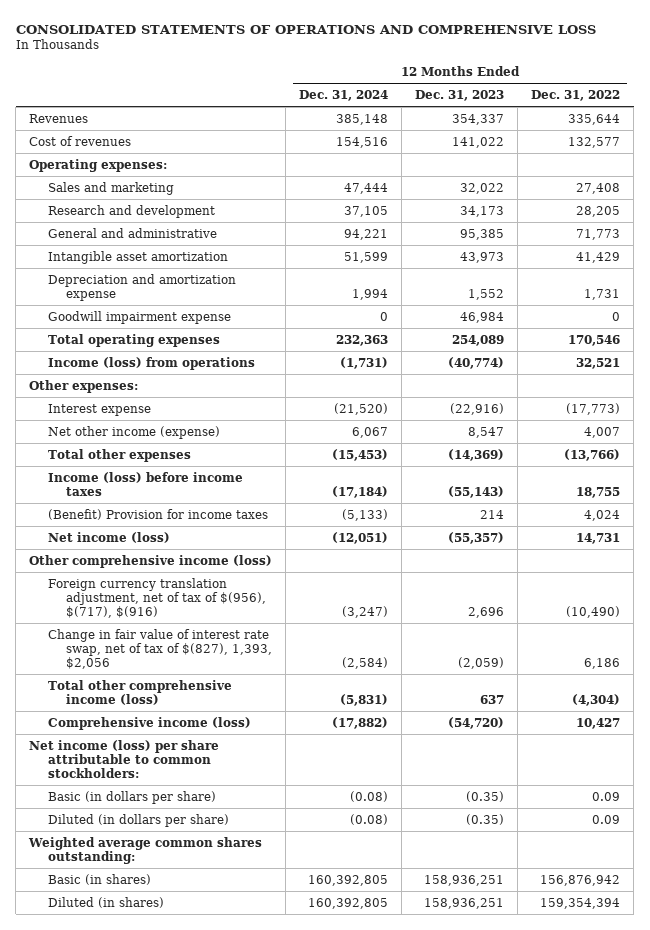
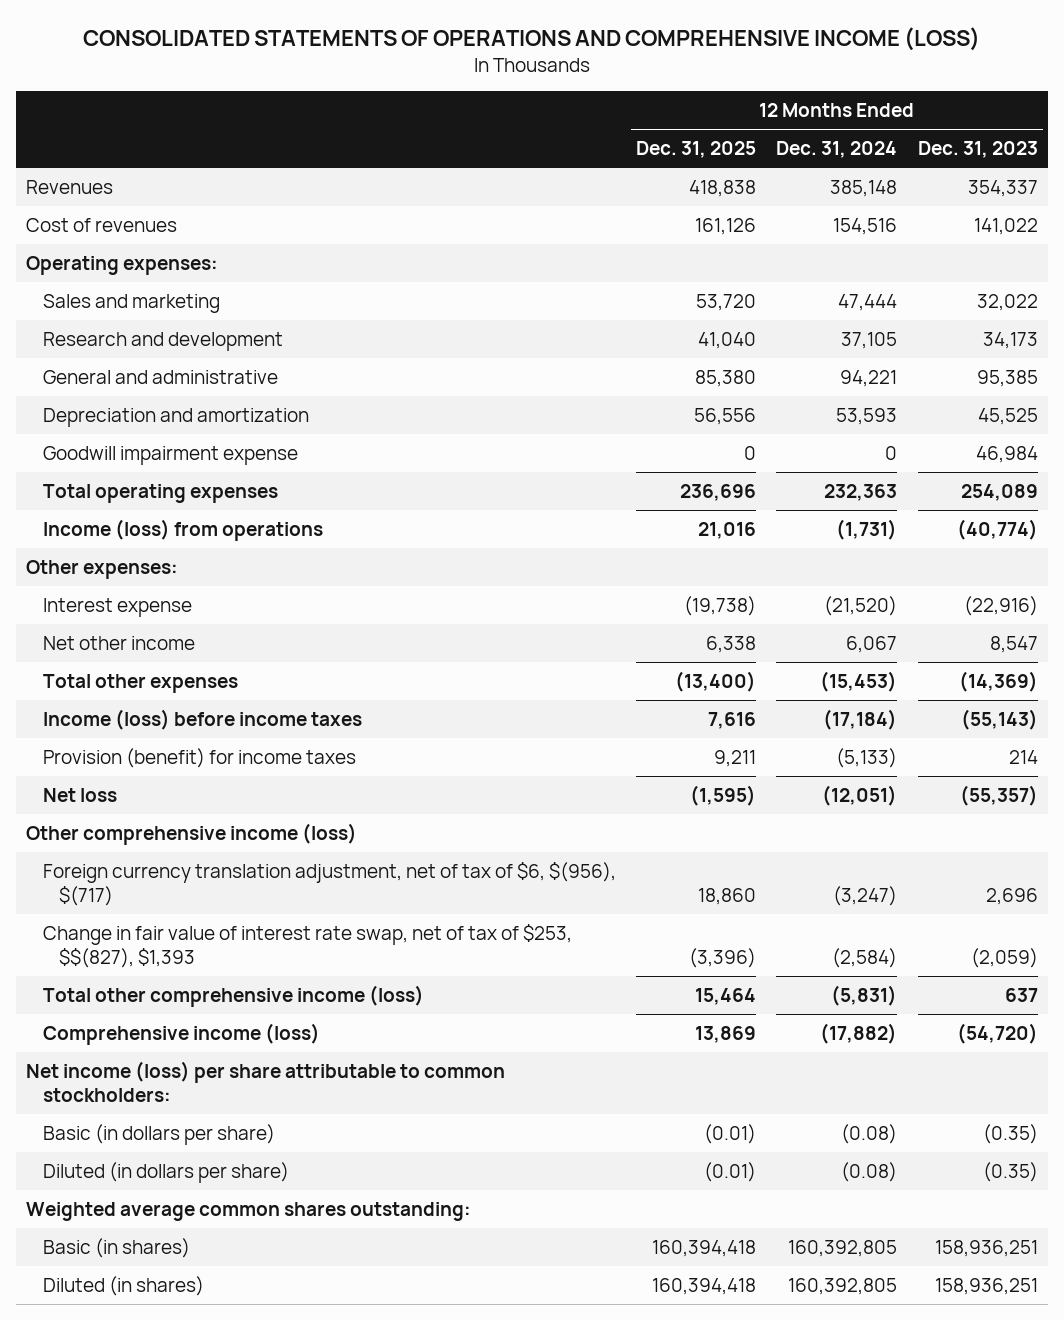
- CONSOLIDATED STATEMENTS OF OPERATIONS AND COMPREHENSIVE LOSS
+ CONSOLIDATED STATEMENTS OF OPERATIONS AND COMPREHENSIVE INCOME (LOSS)
- | 12 Months Ended Dec. 31, 2024 | 12 Months Ended Dec. 31, 2023 | 12 Months Ended Dec. 31, 2022
+ | 12 Months Ended Dec. 31, 2025 | 12 Months Ended Dec. 31, 2024 | 12 Months Ended Dec. 31, 2023
- Intangible asset amortization | 51,599 | 43,973 | 41,429
- Depreciation and amortization expense | 1,994 | 1,552 | 1,731
+ Depreciation and amortization | 56,556 | 53,593 | 45,525
- Net other income (expense) | 6,067 | 8,547 | 4,007
+ Net other income | 6,338 | 6,067 | 8,547
- (Benefit) Provision for income taxes | (5,133) | 214 | 4,024
- Net income (loss) | (12,051) | (55,357) | 14,731
+ Provision (benefit) for income taxes | 9,211 | (5,133) | 214
+ Net loss | (1,595) | (12,051) | (55,357)
- Foreign currency translation adjustment, net of tax of $(956), $(717), $(916) | (3,247) | 2,696 | (10,490)
- Change in fair value of interest rate swap, net of tax of $(827), 1,393, $2,056 | (2,584) | (2,059) | 6,186
+ Foreign currency translation adjustment, net of tax of $6, $(956), $(717) | 18,860 | (3,247) | 2,696
+ Change in fair value of interest rate swap, net of tax of $253, $$(827), $1,393 | (3,396) | (2,584) | (2,059)

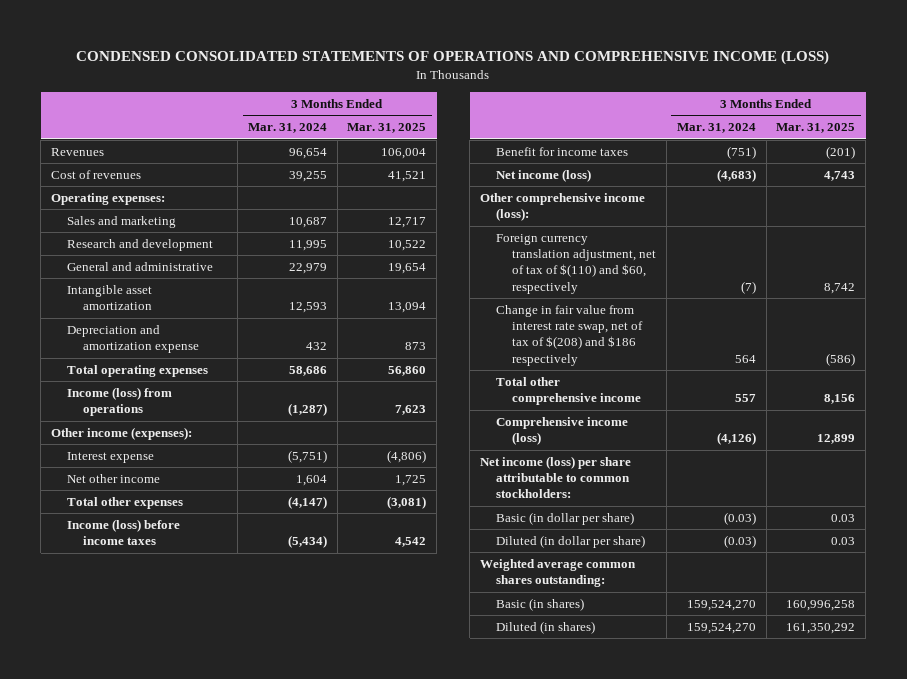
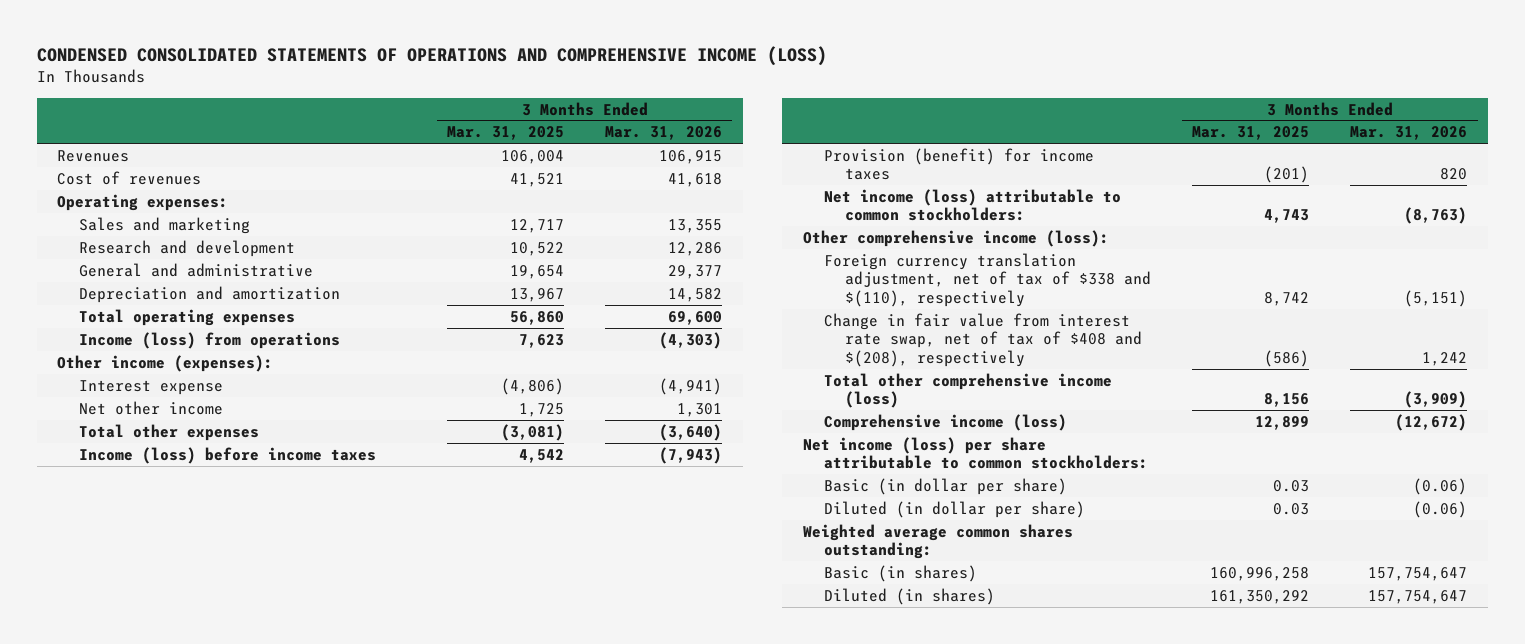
- | 3 Months Ended Mar. 31, 2024 | 3 Months Ended Mar. 31, 2025
+ | 3 Months Ended Mar. 31, 2025 | 3 Months Ended Mar. 31, 2026
- Intangible asset amortization | 12,593 | 13,094
- Depreciation and amortization expense | 432 | 873
+ Depreciation and amortization | 13,967 | 14,582
- Benefit for income taxes | (751) | (201)
- Net income (loss) | (4,683) | 4,743
+ Provision (benefit) for income taxes | (201) | 820
+ Net income (loss) attributable to common stockholders: | 4,743 | (8,763)
- Foreign currency translation adjustment, net of tax of $(110) and $60, respectively | (7) | 8,742
- Change in fair value from interest rate swap, net of tax of $(208) and $186 respectively | 564 | (586)
- Total other comprehensive income | 557 | 8,156
+ Foreign currency translation adjustment, net of tax of $338 and $(110), respectively | 8,742 | (5,151)
+ Change in fair value from interest rate swap, net of tax of $408 and $(208), respectively | (586) | 1,242
+ Total other comprehensive income (loss) | 8,156 | (3,909)

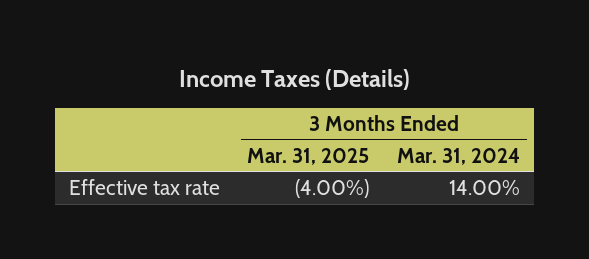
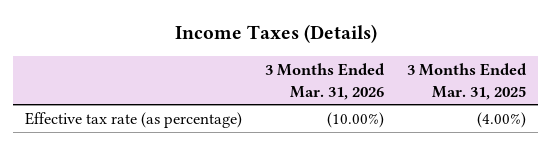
- | 3 Months Ended Mar. 31, 2025 | 3 Months Ended Mar. 31, 2024
+ | 3 Months Ended Mar. 31, 2026 | 3 Months Ended Mar. 31, 2025
- Effective tax rate | (4.00%) | 14.00%
+ Effective tax rate (as percentage) | (10.00%) | (4.00%)

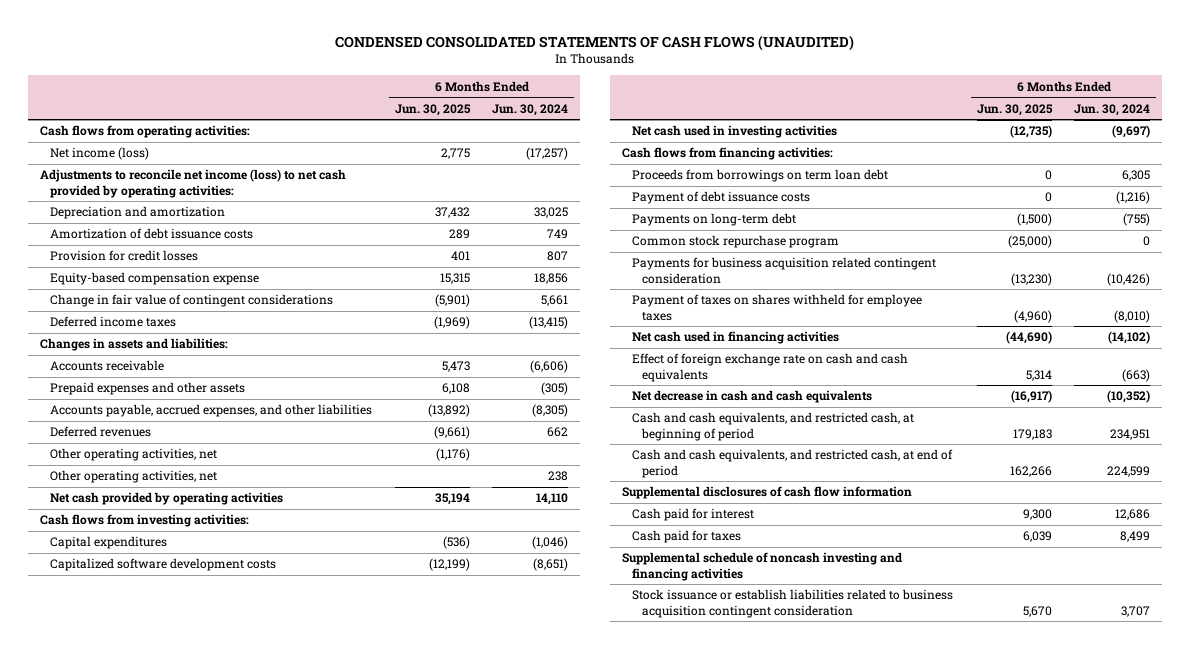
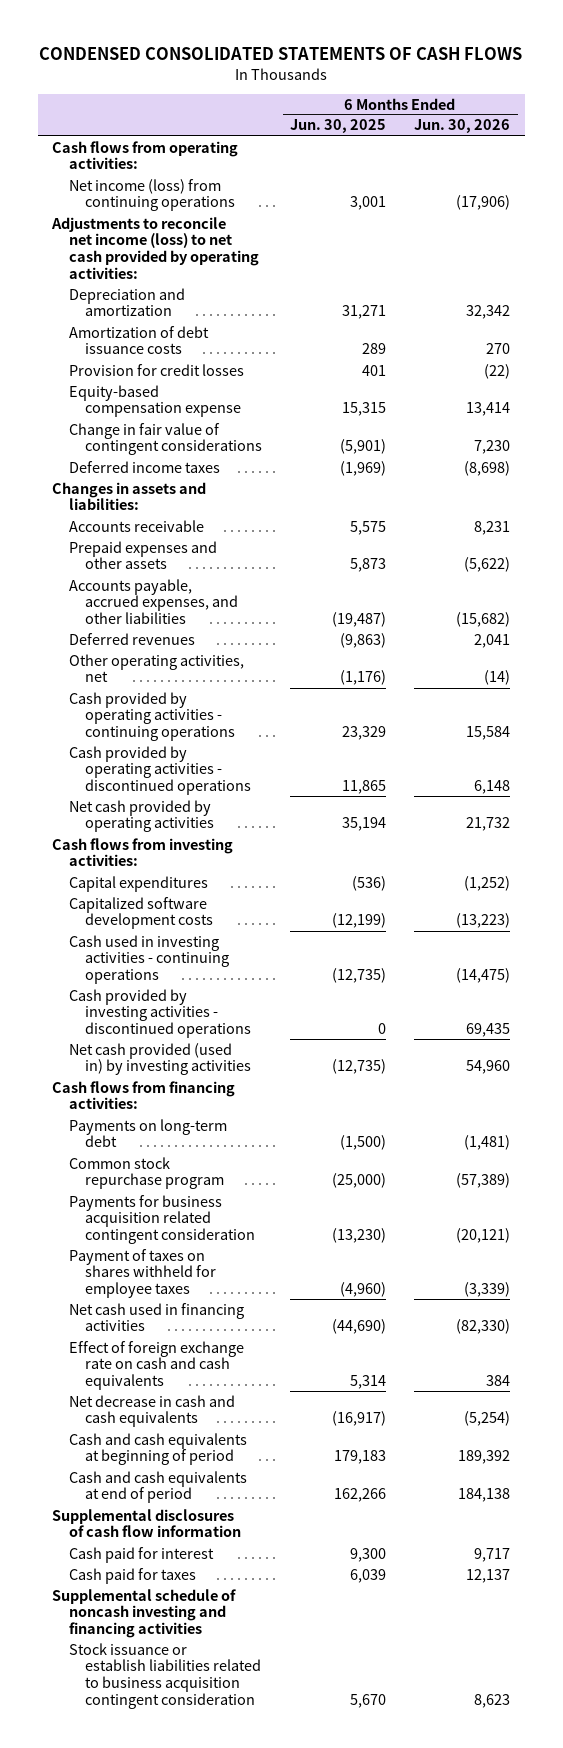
- CONDENSED CONSOLIDATED STATEMENTS OF CASH FLOWS (UNAUDITED)
+ CONDENSED CONSOLIDATED STATEMENTS OF CASH FLOWS
- | 6 Months Ended Jun. 30, 2025 | 6 Months Ended Jun. 30, 2024
+ | 6 Months Ended Jun. 30, 2025 | 6 Months Ended Jun. 30, 2026
- Net income (loss) | 2,775 | (17,257)
+ Net income (loss) from continuing operations | 3,001 | (17,906)
- Depreciation and amortization | 37,432 | 33,025
+ Depreciation and amortization | 31,271 | 32,342
- Accounts receivable | 5,473 | (6,606)
- Prepaid expenses and other assets | 6,108 | (305)
- Accounts payable, accrued expenses, and other liabilities | (13,892) | (8,305)
- Deferred revenues | (9,661) | 662
+ Accounts receivable | 5,575 | 8,231
+ Prepaid expenses and other assets | 5,873 | (5,622)
+ Accounts payable, accrued expenses, and other liabilities | (19,487) | (15,682)
+ Deferred revenues | (9,863) | 2,041
- Other operating activities, net | | 238
+ Cash provided by operating activities - continuing operations | 23,329 | 15,584
+ Cash provided by operating activities - discontinued operations | 11,865 | 6,148
- Net cash used in investing activities | (12,735) | (9,697)
+ Cash used in investing activities - continuing operations | (12,735) | (14,475)
+ Cash provided by investing activities - discontinued operations | 0 | 69,435
+ Net cash provided (used in) by investing activities | (12,735) | 54,960
- Proceeds from borrowings on term loan debt | 0 | 6,305
- Payment of debt issuance costs | 0 | (1,216)
- Cash and cash equivalents, and restricted cash, at beginning of period | 179,183 | 234,951
- Cash and cash equivalents, and restricted cash, at end of period | 162,266 | 224,599
+ Cash and cash equivalents at beginning of period | 179,183 | 189,392
+ Cash and cash equivalents at end of period | 162,266 | 184,138

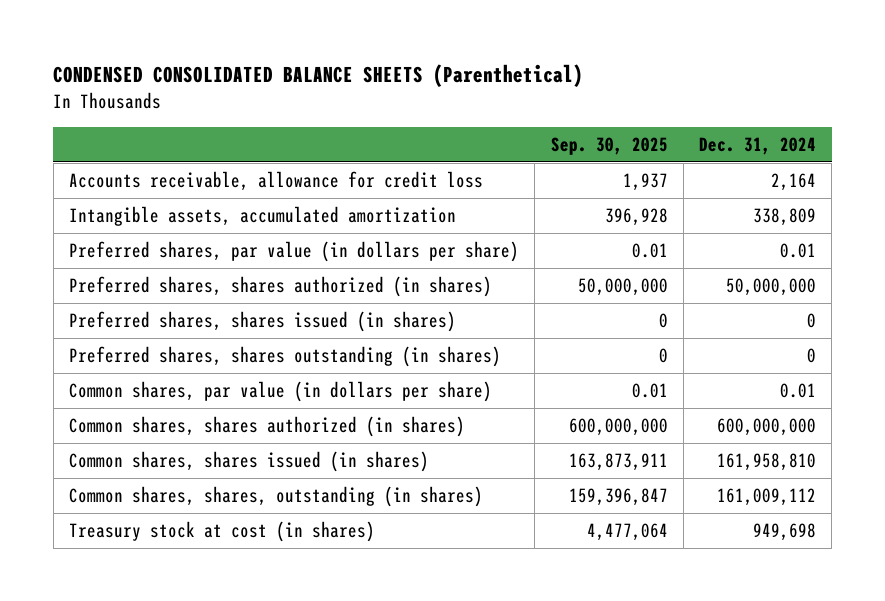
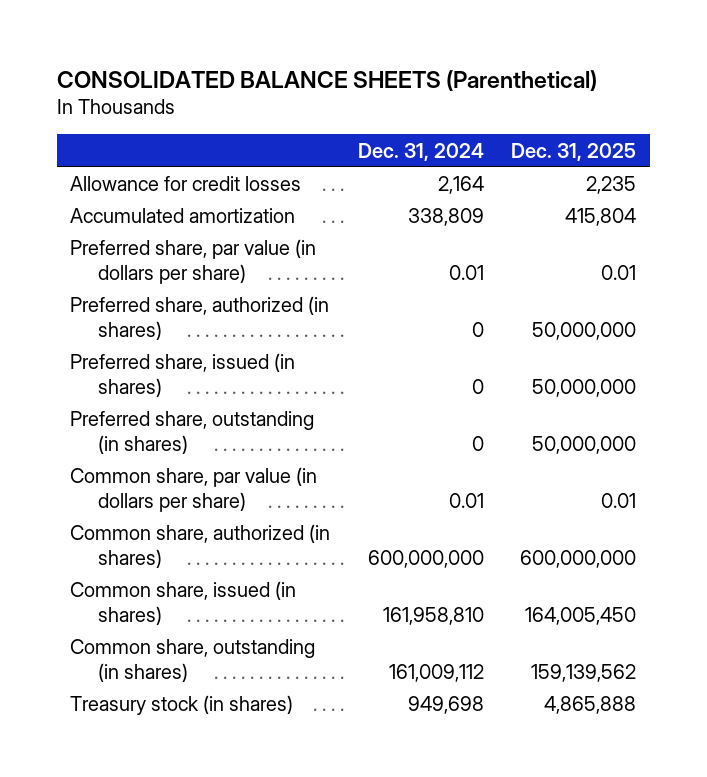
- CONDENSED CONSOLIDATED BALANCE SHEETS (Parenthetical)
+ CONSOLIDATED BALANCE SHEETS (Parenthetical)
- | Sep. 30, 2025 | Dec. 31, 2024
+ | Dec. 31, 2024 | Dec. 31, 2025
- Accounts receivable, allowance for credit loss | 1,937 | 2,164
- Intangible assets, accumulated amortization | 396,928 | 338,809
- Preferred shares, par value (in dollars per share) | 0.01 | 0.01
- Preferred shares, shares authorized (in shares) | 50,000,000 | 50,000,000
- Preferred shares, shares issued (in shares) | 0 | 0
- Preferred shares, shares outstanding (in shares) | 0 | 0
- Common shares, par value (in dollars per share) | 0.01 | 0.01
- Common shares, shares authorized (in shares) | 600,000,000 | 600,000,000
- Common shares, shares issued (in shares) | 163,873,911 | 161,958,810
- Common shares, shares, outstanding (in shares) | 159,396,847 | 161,009,112
- Treasury stock at cost (in shares) | 4,477,064 | 949,698
+ Allowance for credit losses | 2,164 | 2,235
+ Accumulated amortization | 338,809 | 415,804
+ Preferred share, par value (in dollars per share) | 0.01 | 0.01
+ Preferred share, authorized (in shares) | 0 | 50,000,000
+ Preferred share, issued (in shares) | 0 | 50,000,000
+ Preferred share, outstanding (in shares) | 0 | 50,000,000
+ Common share, par value (in dollars per share) | 0.01 | 0.01
+ Common share, authorized (in shares) | 600,000,000 | 600,000,000
+ Common share, issued (in shares) | 161,958,810 | 164,005,450
+ Common share, outstanding (in shares) | 161,009,112 | 159,139,562
+ Treasury stock (in shares) | 949,698 | 4,865,888

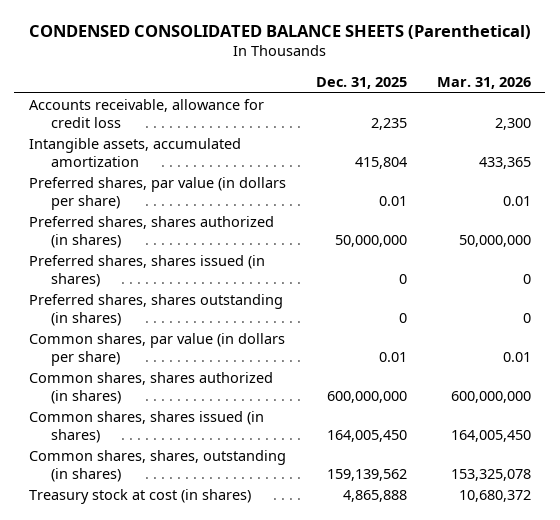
- CONSOLIDATED BALANCE SHEETS (Parenthetical)
+ CONDENSED CONSOLIDATED BALANCE SHEETS (Parenthetical)
- | Dec. 31, 2024 | Dec. 31, 2025
+ | Dec. 31, 2025 | Mar. 31, 2026
- Allowance for credit losses | 2,164 | 2,235
- Accumulated amortization | 338,809 | 415,804
- Preferred share, par value (in dollars per share) | 0.01 | 0.01
- Preferred share, authorized (in shares) | 0 | 50,000,000
- Preferred share, issued (in shares) | 0 | 50,000,000
- Preferred share, outstanding (in shares) | 0 | 50,000,000
- Common share, par value (in dollars per share) | 0.01 | 0.01
- Common share, authorized (in shares) | 600,000,000 | 600,000,000
- Common share, issued (in shares) | 161,958,810 | 164,005,450
- Common share, outstanding (in shares) | 161,009,112 | 159,139,562
- Treasury stock (in shares) | 949,698 | 4,865,888
+ Accounts receivable, allowance for credit loss | 2,235 | 2,300
+ Intangible assets, accumulated amortization | 415,804 | 433,365
+ Preferred shares, par value (in dollars per share) | 0.01 | 0.01
+ Preferred shares, shares authorized (in shares) | 50,000,000 | 50,000,000
+ Preferred shares, shares issued (in shares) | 0 | 0
+ Preferred shares, shares outstanding (in shares) | 0 | 0
+ Common shares, par value (in dollars per share) | 0.01 | 0.01
+ Common shares, shares authorized (in shares) | 600,000,000 | 600,000,000
+ Common shares, shares issued (in shares) | 164,005,450 | 164,005,450
+ Common shares, shares, outstanding (in shares) | 159,139,562 | 153,325,078
+ Treasury stock at cost (in shares) | 4,865,888 | 10,680,372

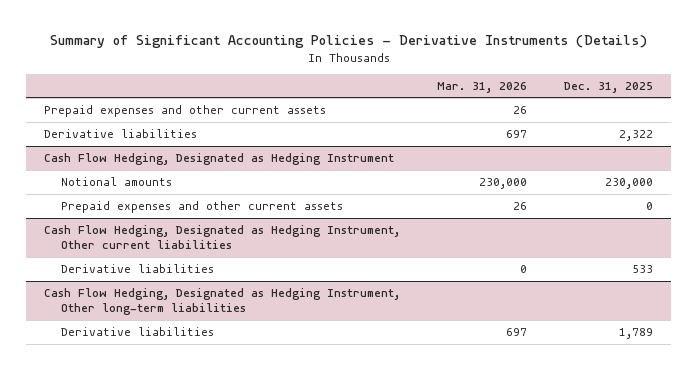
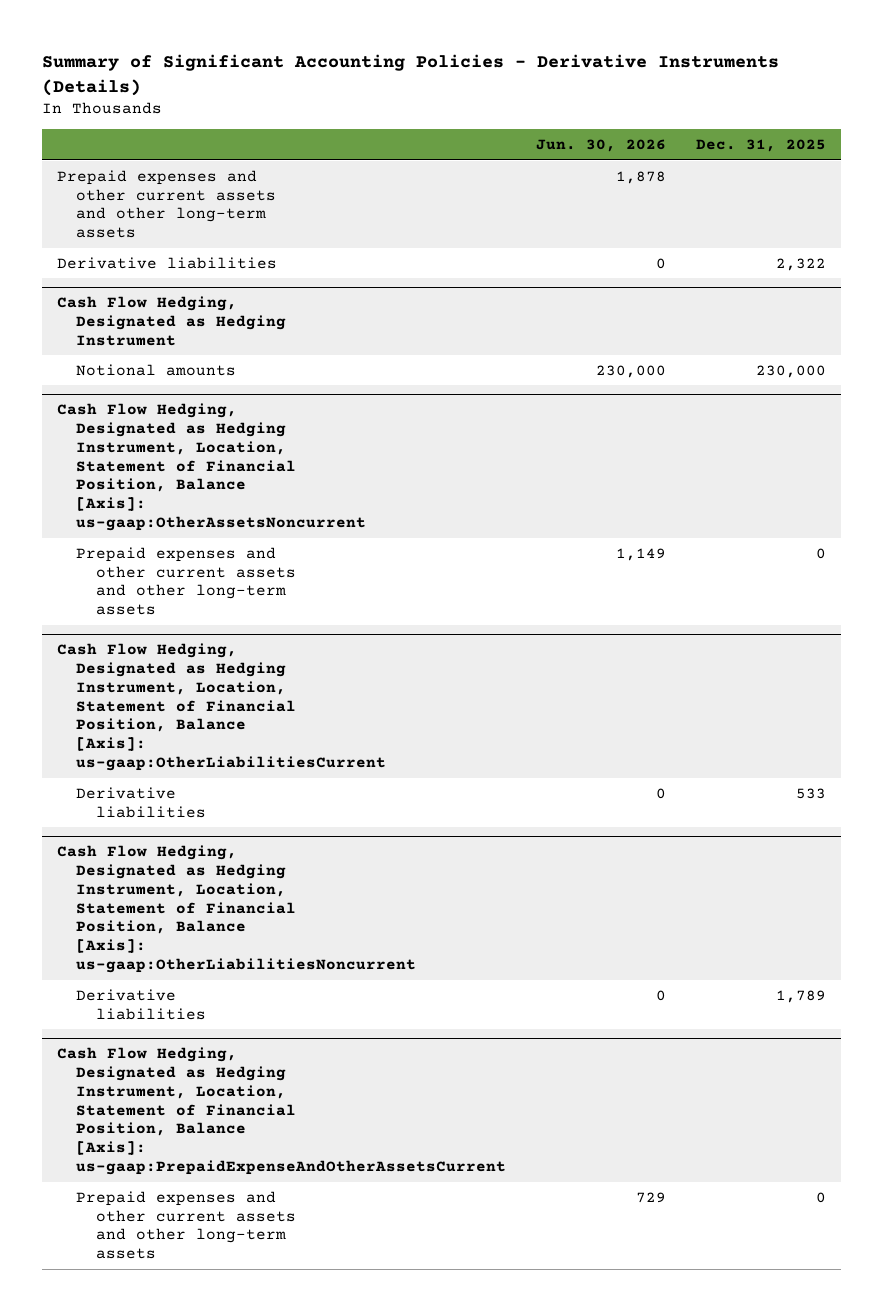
- | Mar. 31, 2026 | Dec. 31, 2025
+ | Jun. 30, 2026 | Dec. 31, 2025
- Prepaid expenses and other current assets | 26 |
+ Prepaid expenses and other current assets and other long-term assets | 1,878 |
@ Cash Flow Hedging, Designated as Hedging Instrument
- Prepaid expenses and other current assets | 26 | 0
- Cash Flow Hedging, Designated as Hedging Instrument, Other current liabilities
+ Cash Flow Hedging, Designated as Hedging Instrument, Location, Statement of Financial Position, Balance [Axis]: us-gaap:OtherAssetsNoncurrent
+ Prepaid expenses and other current assets and other long-term assets | 1,149 | 0
+ Cash Flow Hedging, Designated as Hedging Instrument, Location, Statement of Financial Position, Balance [Axis]: us-gaap:OtherLiabilitiesCurrent
- Cash Flow Hedging, Designated as Hedging Instrument, Other long-term liabilities
+ Cash Flow Hedging, Designated as Hedging Instrument, Location, Statement of Financial Position, Balance [Axis]: us-gaap:OtherLiabilitiesNoncurrent
+ Cash Flow Hedging, Designated as Hedging Instrument, Location, Statement of Financial Position, Balance [Axis]: us-gaap:PrepaidExpenseAndOtherAssetsCurrent
+ Prepaid expenses and other current assets and other long-term assets | 729 | 0

